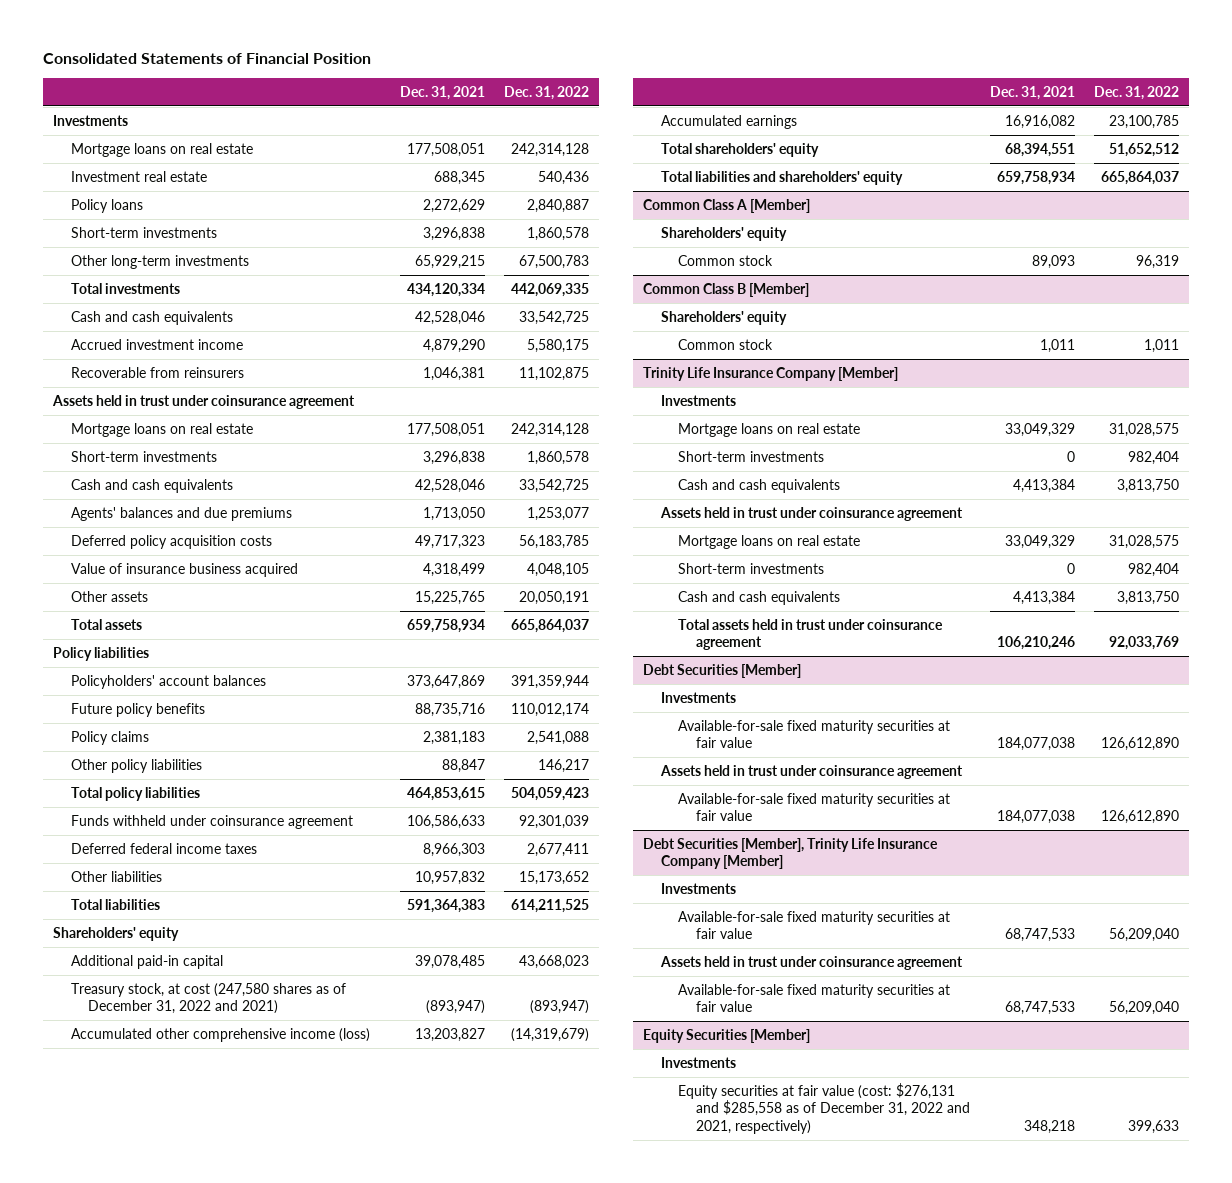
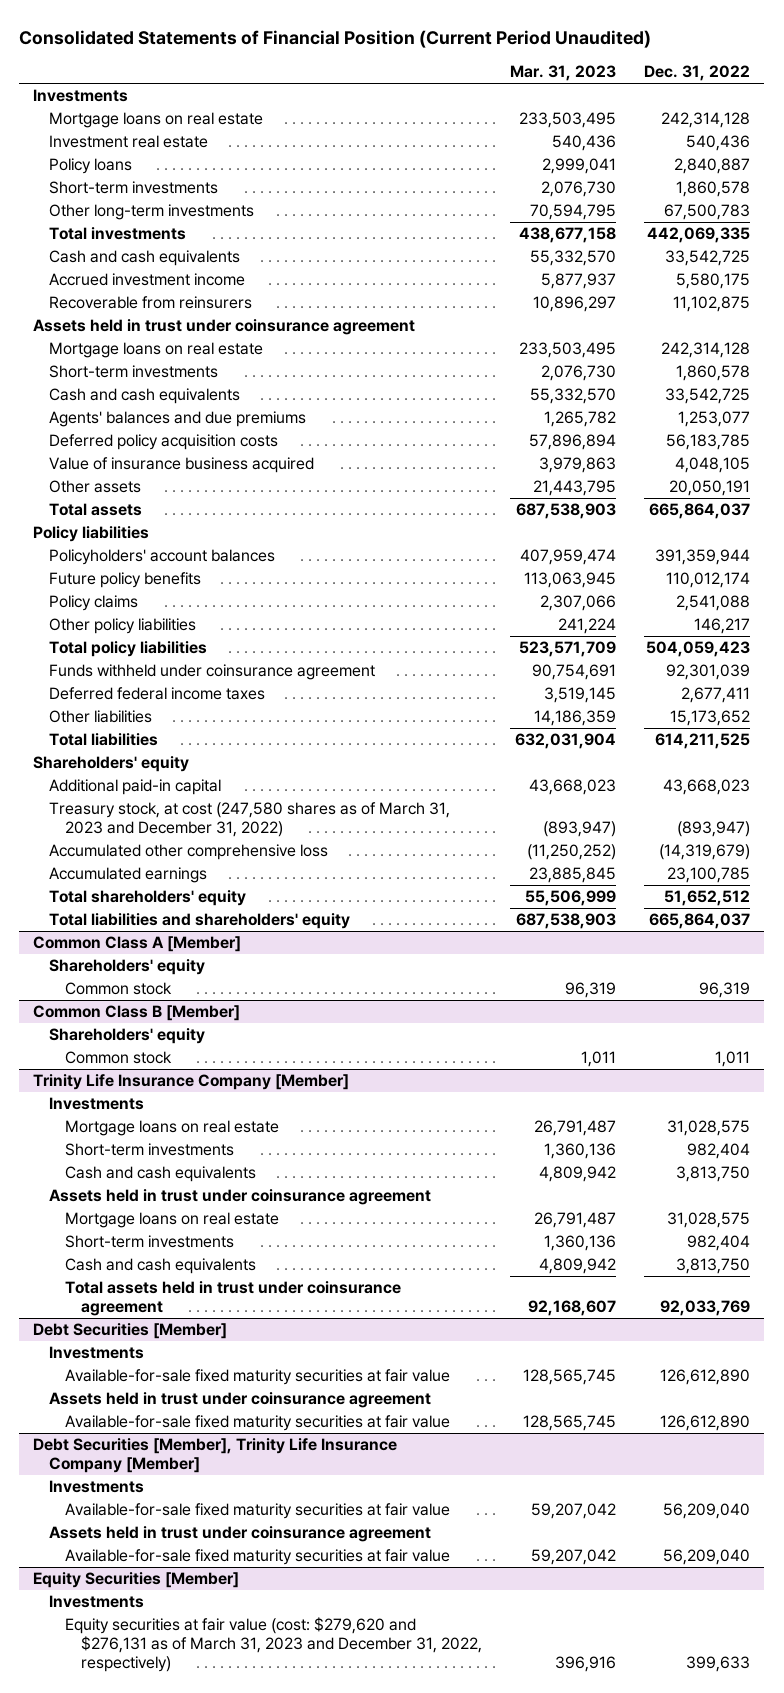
- Consolidated Statements of Financial Position
+ Consolidated Statements of Financial Position (Current Period Unaudited)
- | Dec. 31, 2021 | Dec. 31, 2022
+ | Mar. 31, 2023 | Dec. 31, 2022
- Treasury stock, at cost (247,580 shares as of December 31, 2022 and 2021) | (893,947) | (893,947)
- Accumulated other comprehensive income (loss) | 13,203,827 | (14,319,679)
+ Treasury stock, at cost (247,580 shares as of March 31, 2023 and December 31, 2022) | (893,947) | (893,947)
+ Accumulated other comprehensive loss | (11,250,252) | (14,319,679)
@ Equity Securities [Member]
- Equity securities at fair value (cost: $276,131 and $285,558 as of December 31, 2022 and 2021, respectively) | 348,218 | 399,633
+ Equity securities at fair value (cost: $279,620 and $276,131 as of March 31, 2023 and December 31, 2022, respectively) | 396,916 | 399,633

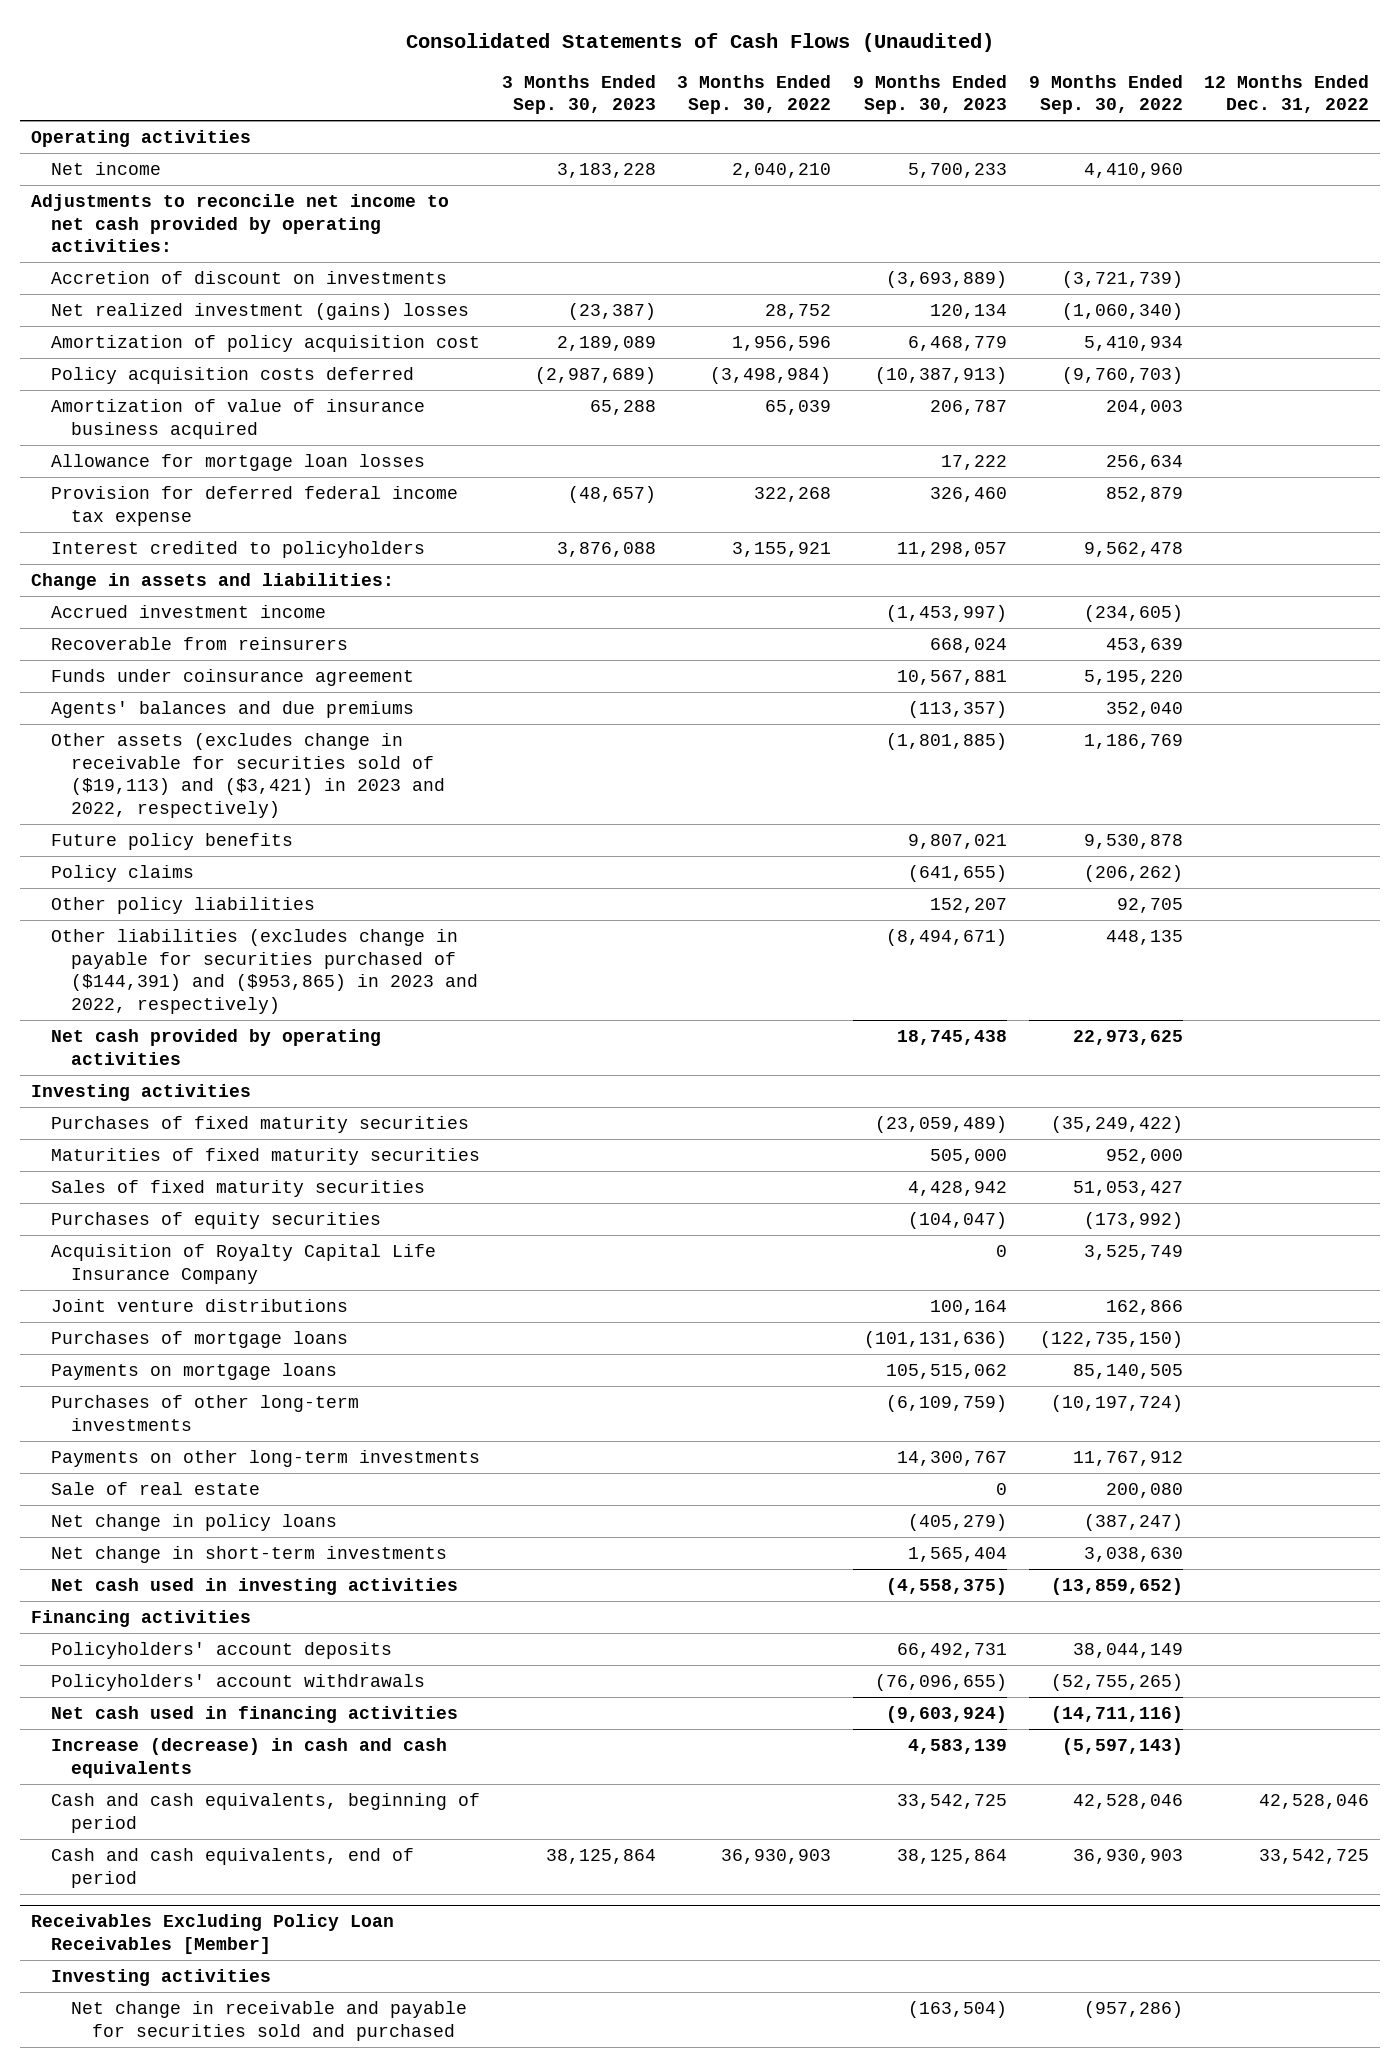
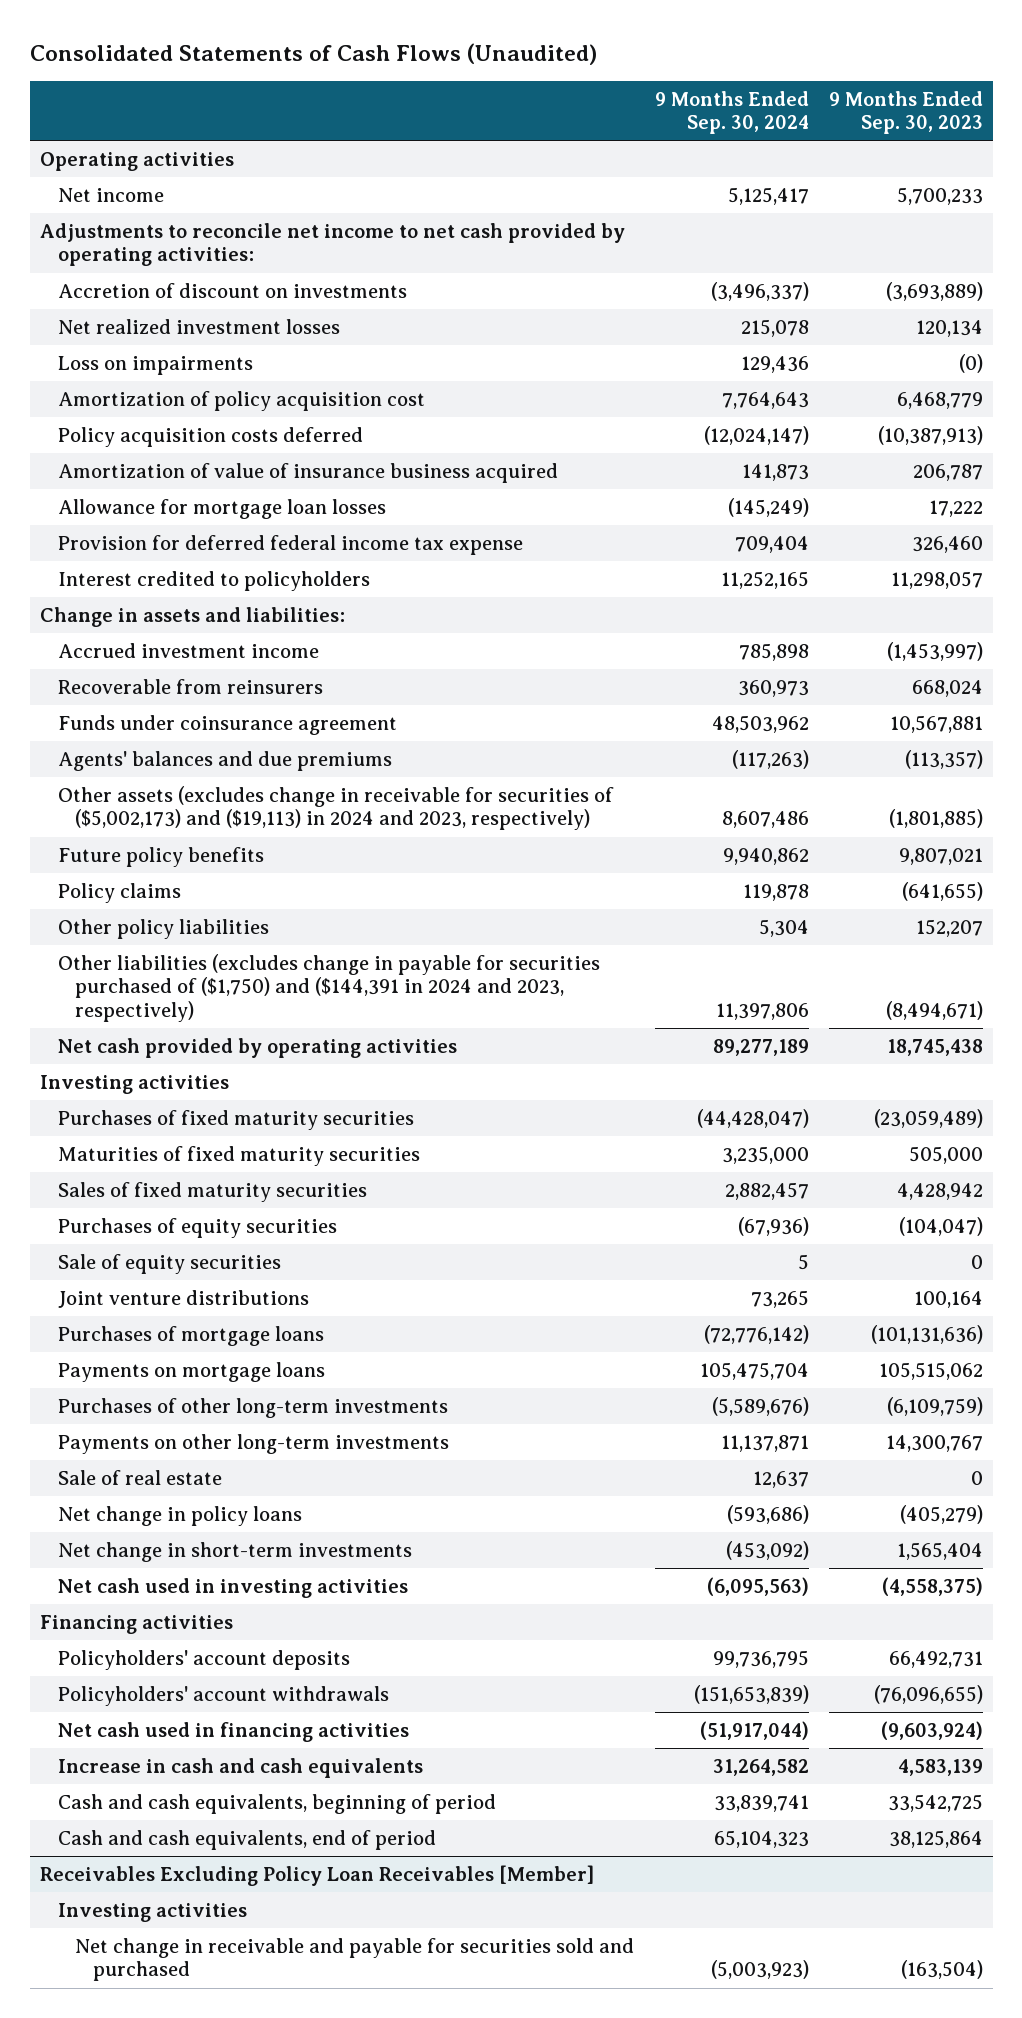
- | 3 Months Ended Sep. 30, 2023 | 3 Months Ended Sep. 30, 2022 | 9 Months Ended Sep. 30, 2023 | 9 Months Ended Sep. 30, 2022 | 12 Months Ended Dec. 31, 2022
+ | 9 Months Ended Sep. 30, 2024 | 9 Months Ended Sep. 30, 2023
- Net realized investment (gains) losses | (23,387) | 28,752 | 120,134 | (1,060,340) |
+ Net realized investment losses | 215,078 | 120,134
+ Loss on impairments | 129,436 | (0)
- Other assets (excludes change in receivable for securities sold of ($19,113) and ($3,421) in 2023 and 2022, respectively) | | | (1,801,885) | 1,186,769 |
+ Other assets (excludes change in receivable for securities of ($5,002,173) and ($19,113) in 2024 and 2023, respectively) | 8,607,486 | (1,801,885)
- Other liabilities (excludes change in payable for securities purchased of ($144,391) and ($953,865) in 2023 and 2022, respectively) | | | (8,494,671) | 448,135 |
+ Other liabilities (excludes change in payable for securities purchased of ($1,750) and ($144,391 in 2024 and 2023, respectively) | 11,397,806 | (8,494,671)
- Acquisition of Royalty Capital Life Insurance Company | | | 0 | 3,525,749 |
+ Sale of equity securities | 5 | 0
- Increase (decrease) in cash and cash equivalents | | | 4,583,139 | (5,597,143) |
+ Increase in cash and cash equivalents | 31,264,582 | 4,583,139

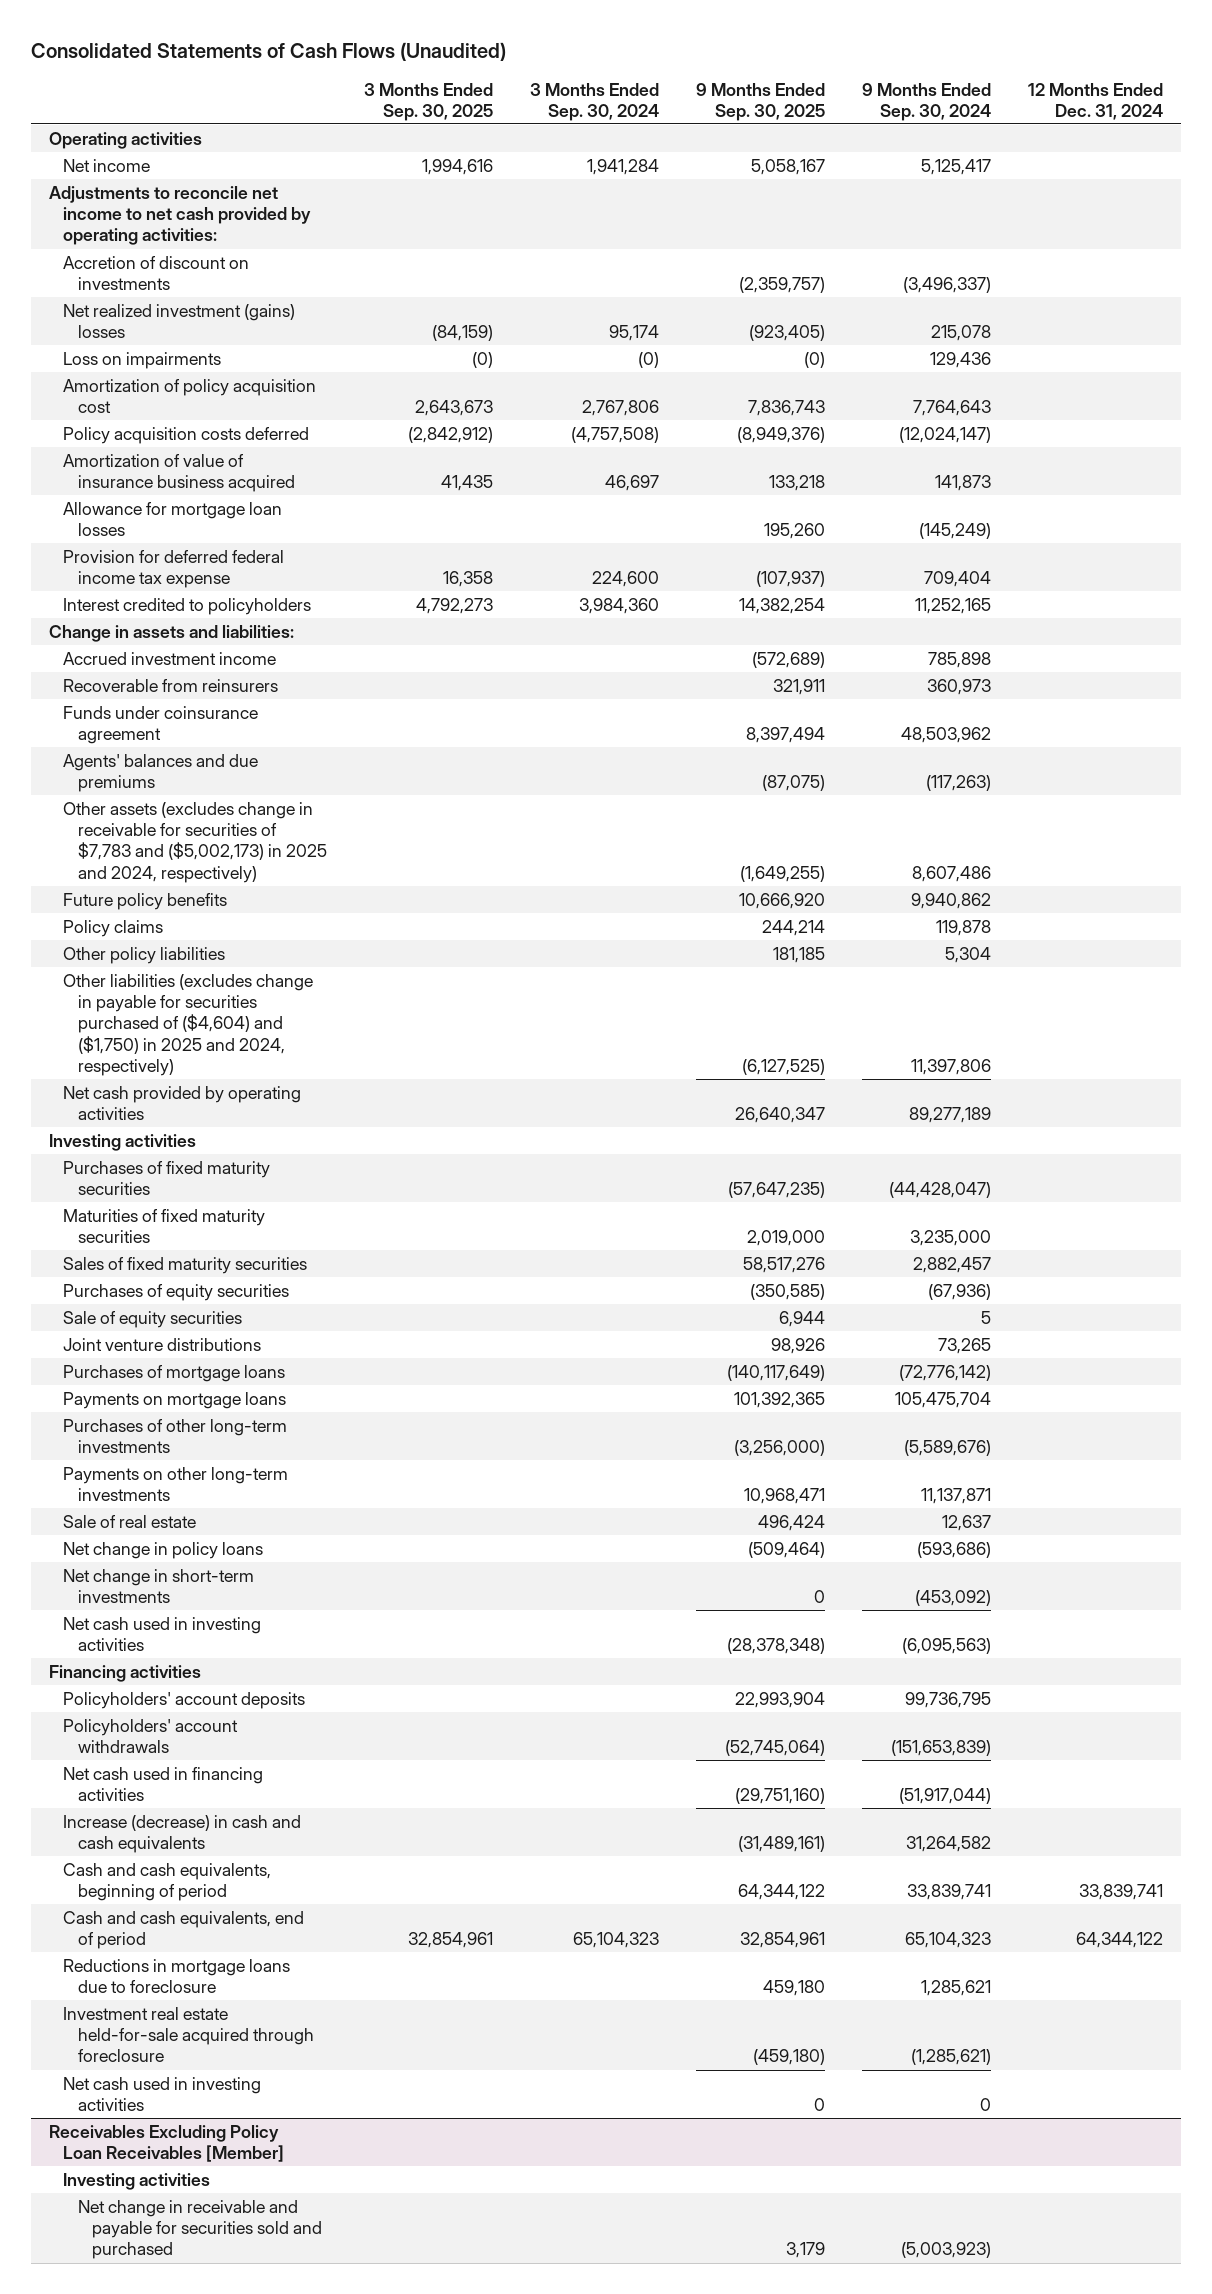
- | 9 Months Ended Sep. 30, 2024 | 9 Months Ended Sep. 30, 2023
+ | 3 Months Ended Sep. 30, 2025 | 3 Months Ended Sep. 30, 2024 | 9 Months Ended Sep. 30, 2025 | 9 Months Ended Sep. 30, 2024 | 12 Months Ended Dec. 31, 2024
- Net realized investment losses | 215,078 | 120,134
+ Net realized investment (gains) losses | (84,159) | 95,174 | (923,405) | 215,078 |
- Other assets (excludes change in receivable for securities of ($5,002,173) and ($19,113) in 2024 and 2023, respectively) | 8,607,486 | (1,801,885)
+ Other assets (excludes change in receivable for securities of $7,783 and ($5,002,173) in 2025 and 2024, respectively) | | | (1,649,255) | 8,607,486 |
- Other liabilities (excludes change in payable for securities purchased of ($1,750) and ($144,391 in 2024 and 2023, respectively) | 11,397,806 | (8,494,671)
+ Other liabilities (excludes change in payable for securities purchased of ($4,604) and ($1,750) in 2025 and 2024, respectively) | | | (6,127,525) | 11,397,806 |
- Increase in cash and cash equivalents | 31,264,582 | 4,583,139
+ Increase (decrease) in cash and cash equivalents | | | (31,489,161) | 31,264,582 |
+ Reductions in mortgage loans due to foreclosure | | | 459,180 | 1,285,621 |
+ Investment real estate held-for-sale acquired through foreclosure | | | (459,180) | (1,285,621) |
+ Net cash used in investing activities | | | 0 | 0 |

